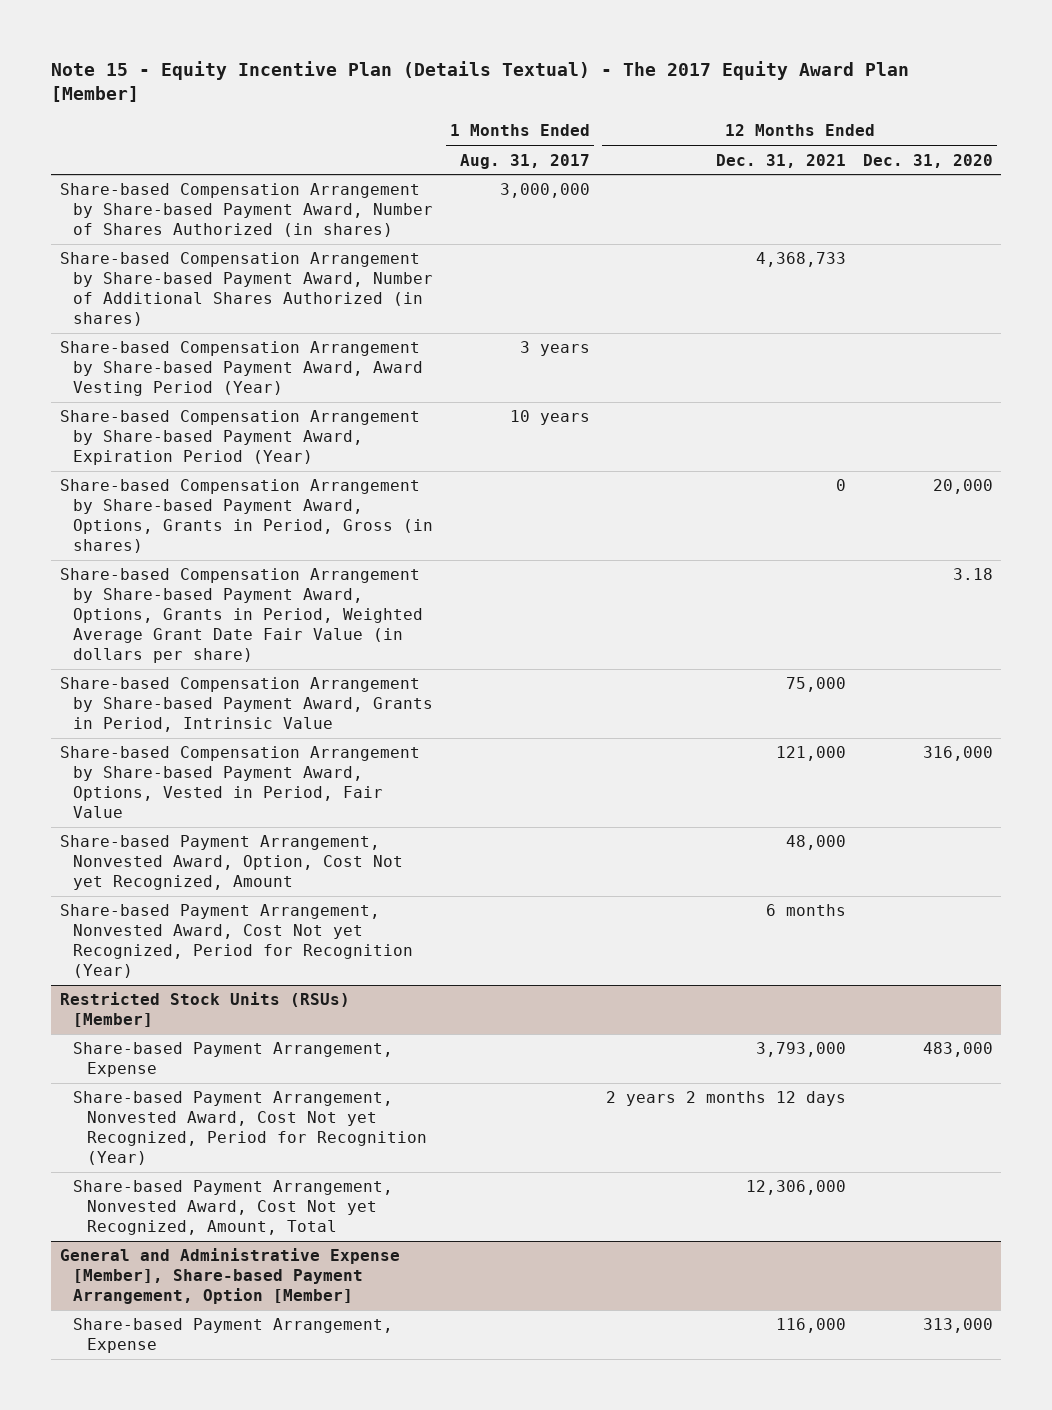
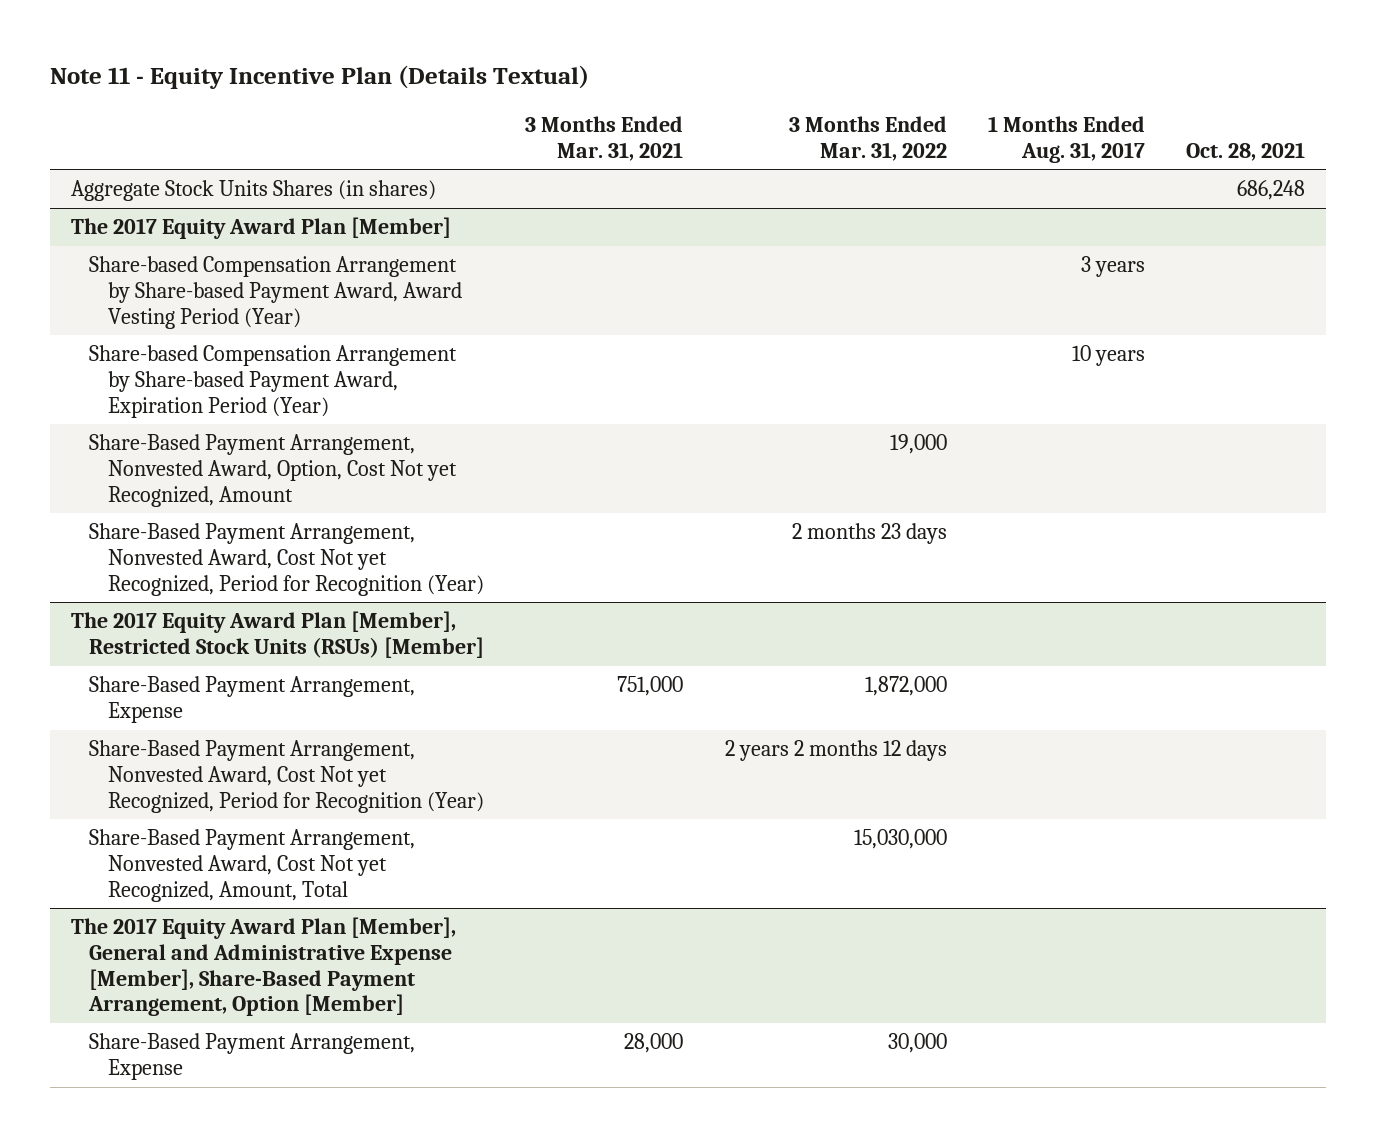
- Note 15 - Equity Incentive Plan (Details Textual) - The 2017 Equity Award Plan [Member]
+ Note 11 - Equity Incentive Plan (Details Textual)
- | 1 Months Ended Aug. 31, 2017 | 12 Months Ended Dec. 31, 2021 | 12 Months Ended Dec. 31, 2020
+ | 3 Months Ended Mar. 31, 2021 | 3 Months Ended Mar. 31, 2022 | 1 Months Ended Aug. 31, 2017 | Oct. 28, 2021
- Share-based Compensation Arrangement by Share-based Payment Award, Number of Shares Authorized (in shares) | 3,000,000 | |
- Share-based Compensation Arrangement by Share-based Payment Award, Number of Additional Shares Authorized (in shares) | | 4,368,733 |
- Share-based Compensation Arrangement by Share-based Payment Award, Award Vesting Period (Year) | 3 years | |
- Share-based Compensation Arrangement by Share-based Payment Award, Expiration Period (Year) | 10 years | |
- Share-based Compensation Arrangement by Share-based Payment Award, Options, Grants in Period, Gross (in shares) | | 0 | 20,000
- Share-based Compensation Arrangement by Share-based Payment Award, Options, Grants in Period, Weighted Average Grant Date Fair Value (in dollars per share) | | | 3.18
- Share-based Compensation Arrangement by Share-based Payment Award, Grants in Period, Intrinsic Value | | 75,000 |
- Share-based Compensation Arrangement by Share-based Payment Award, Options, Vested in Period, Fair Value | | 121,000 | 316,000
- Share-based Payment Arrangement, Nonvested Award, Option, Cost Not yet Recognized, Amount | | 48,000 |
- Share-based Payment Arrangement, Nonvested Award, Cost Not yet Recognized, Period for Recognition (Year) | | 6 months |
- Restricted Stock Units (RSUs) [Member]
- Share-based Payment Arrangement, Expense | | 3,793,000 | 483,000
- Share-based Payment Arrangement, Nonvested Award, Cost Not yet Recognized, Period for Recognition (Year) | | 2 years 2 months 12 days |
- Share-based Payment Arrangement, Nonvested Award, Cost Not yet Recognized, Amount, Total | | 12,306,000 |
- General and Administrative Expense [Member], Share-based Payment Arrangement, Option [Member]
- Share-based Payment Arrangement, Expense | | 116,000 | 313,000
+ Aggregate Stock Units Shares (in shares) | | | | 686,248
+ The 2017 Equity Award Plan [Member]
+ Share-based Compensation Arrangement by Share-based Payment Award, Award Vesting Period (Year) | | | 3 years |
+ Share-based Compensation Arrangement by Share-based Payment Award, Expiration Period (Year) | | | 10 years |
+ Share-Based Payment Arrangement, Nonvested Award, Option, Cost Not yet Recognized, Amount | | 19,000 | |
+ Share-Based Payment Arrangement, Nonvested Award, Cost Not yet Recognized, Period for Recognition (Year) | | 2 months 23 days | |
+ The 2017 Equity Award Plan [Member], Restricted Stock Units (RSUs) [Member]
+ Share-Based Payment Arrangement, Expense | 751,000 | 1,872,000 | |
+ Share-Based Payment Arrangement, Nonvested Award, Cost Not yet Recognized, Period for Recognition (Year) | | 2 years 2 months 12 days | |
+ Share-Based Payment Arrangement, Nonvested Award, Cost Not yet Recognized, Amount, Total | | 15,030,000 | |
+ The 2017 Equity Award Plan [Member], General and Administrative Expense [Member], Share-Based Payment Arrangement, Option [Member]
+ Share-Based Payment Arrangement, Expense | 28,000 | 30,000 | |

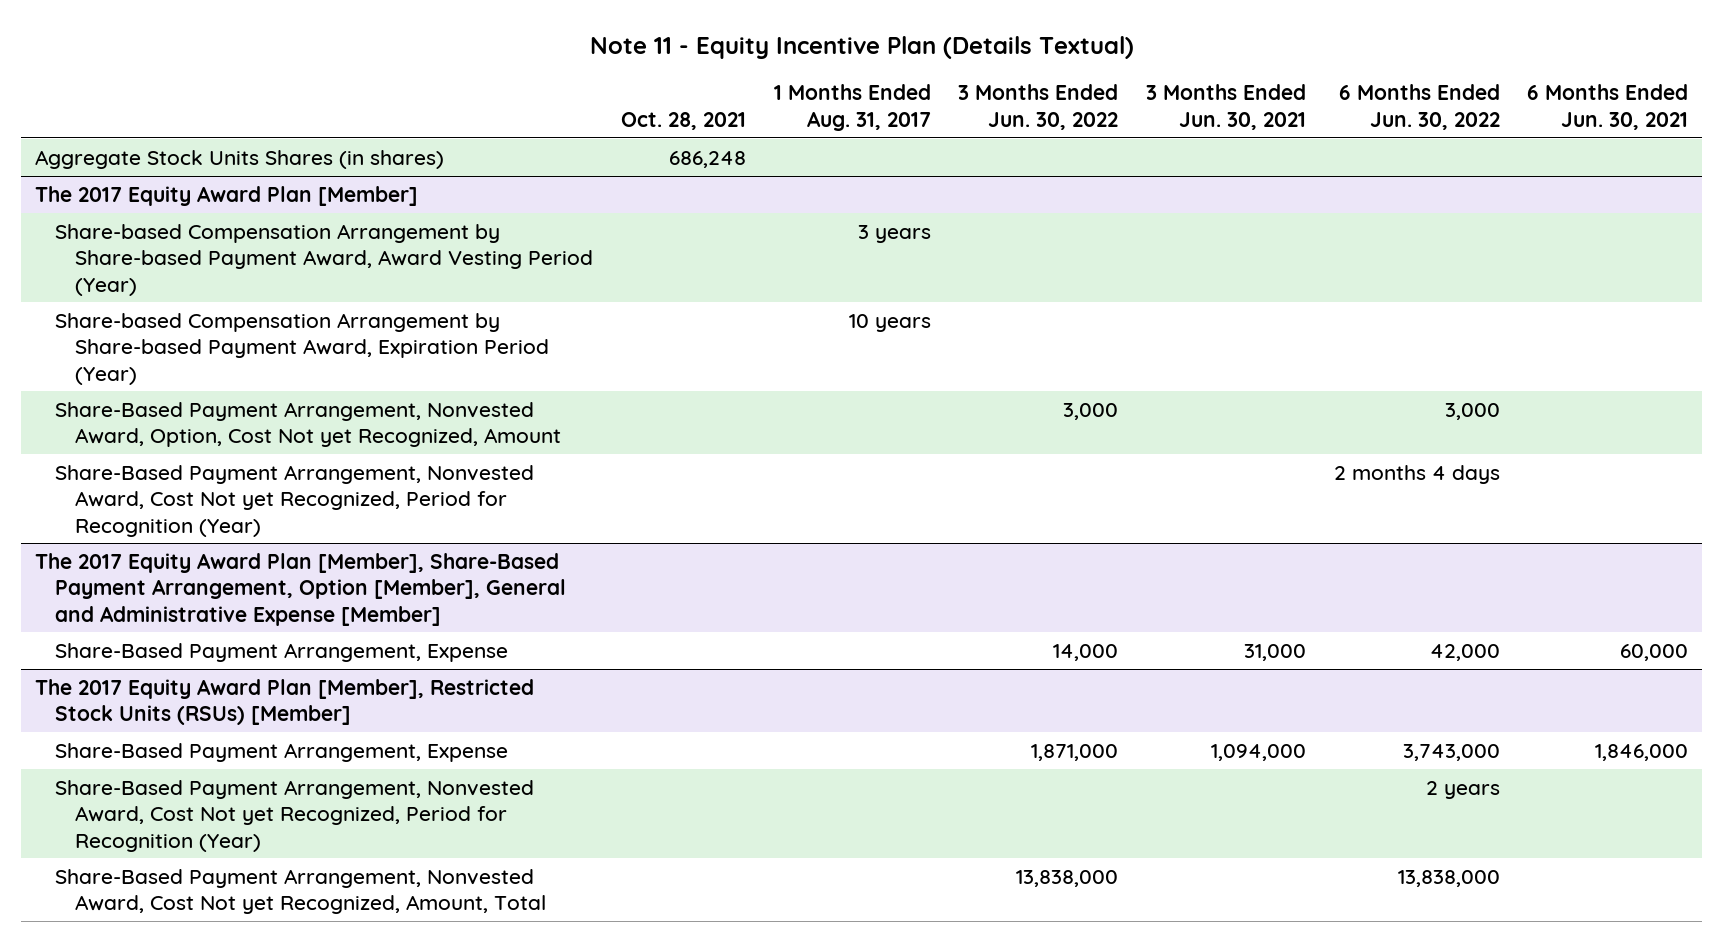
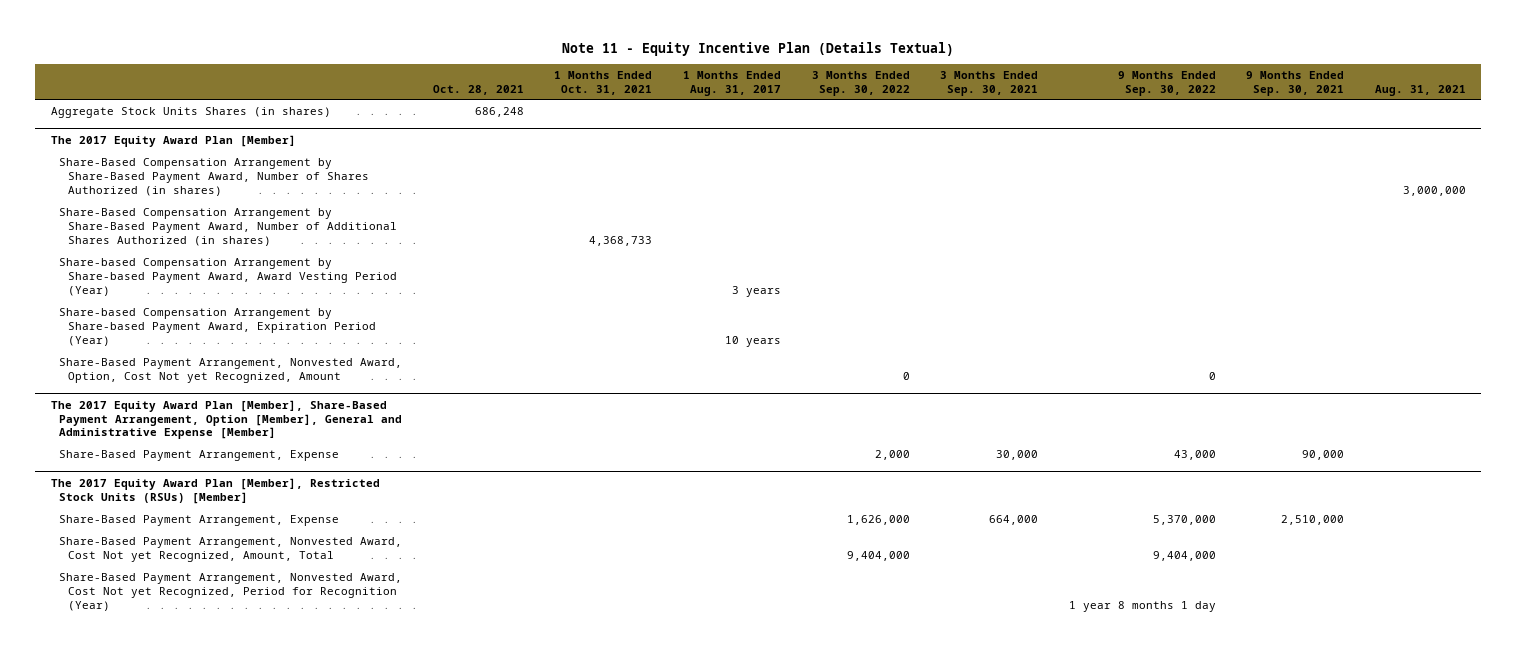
- | Oct. 28, 2021 | 1 Months Ended Aug. 31, 2017 | 3 Months Ended Jun. 30, 2022 | 3 Months Ended Jun. 30, 2021 | 6 Months Ended Jun. 30, 2022 | 6 Months Ended Jun. 30, 2021
+ | Oct. 28, 2021 | 1 Months Ended Oct. 31, 2021 | 1 Months Ended Aug. 31, 2017 | 3 Months Ended Sep. 30, 2022 | 3 Months Ended Sep. 30, 2021 | 9 Months Ended Sep. 30, 2022 | 9 Months Ended Sep. 30, 2021 | Aug. 31, 2021
@ The 2017 Equity Award Plan [Member]
+ Share-Based Compensation Arrangement by Share-Based Payment Award, Number of Shares Authorized (in shares) | | | | | | | | 3,000,000
+ Share-Based Compensation Arrangement by Share-Based Payment Award, Number of Additional Shares Authorized (in shares) | | 4,368,733 | | | | | |
- Share-Based Payment Arrangement, Nonvested Award, Cost Not yet Recognized, Period for Recognition (Year) | | | | | 2 months 4 days |
@ The 2017 Equity Award Plan [Member], Restricted Stock Units (RSUs) [Member]
moved down: Share-Based Payment Arrangement, Nonvested Award, Cost Not yet Recognized, Period for Recognition (Year) | | | | | | 1 year 8 months 1 day | |

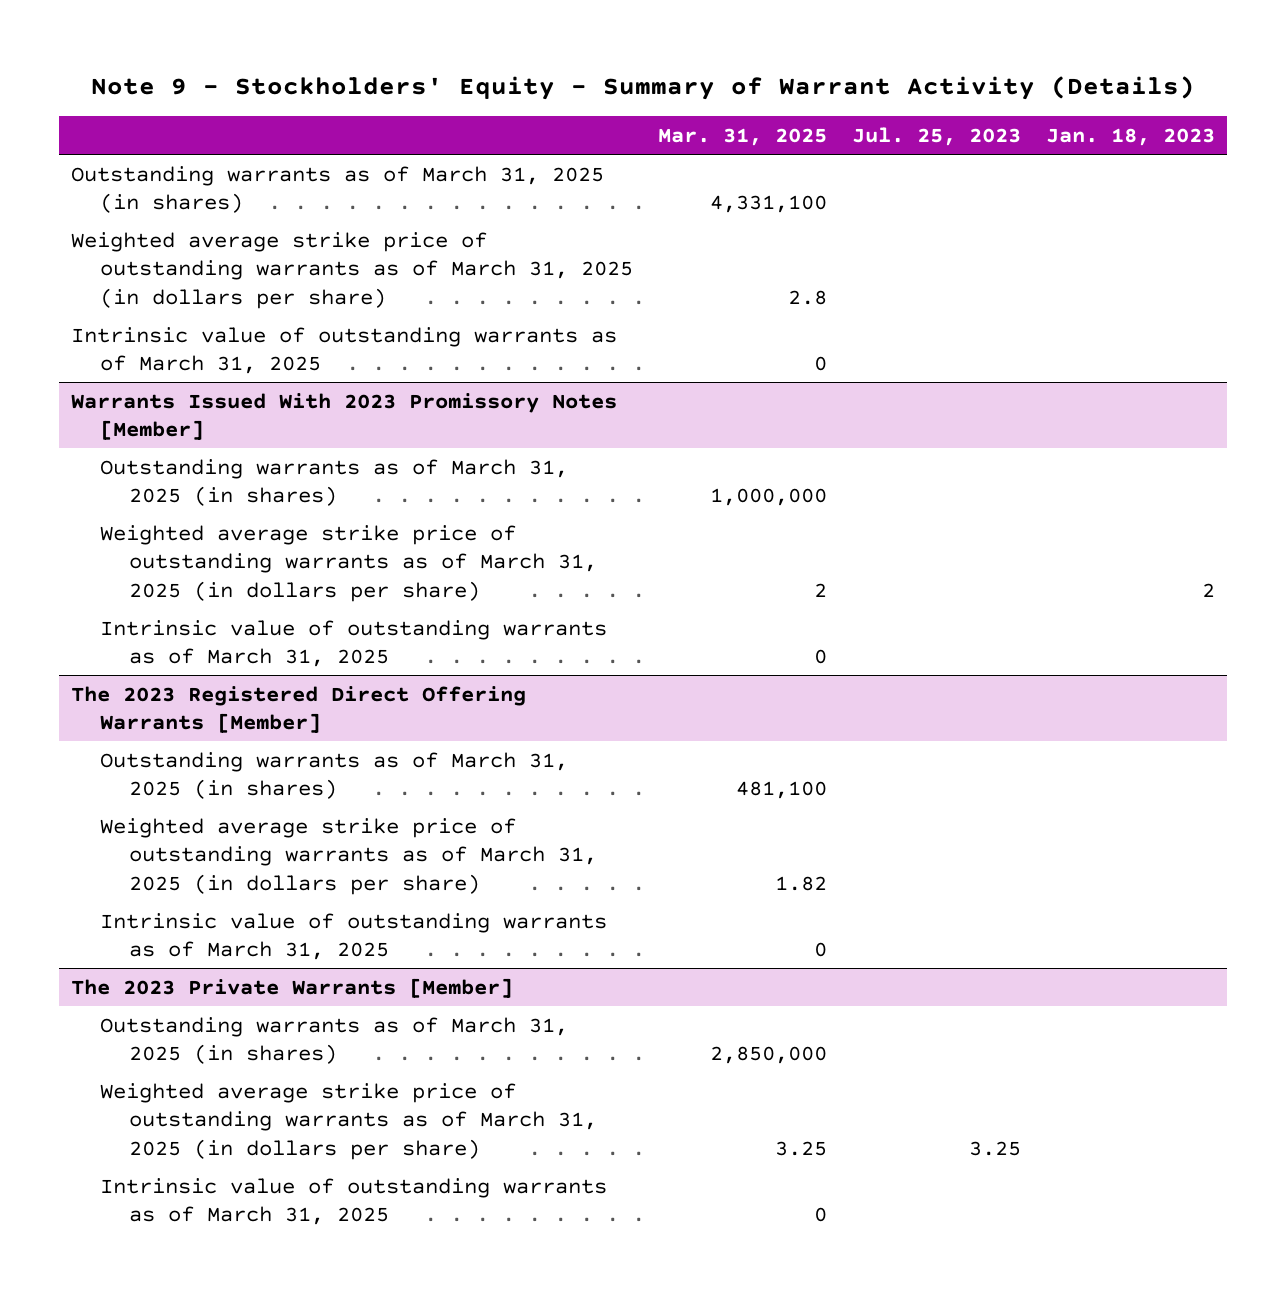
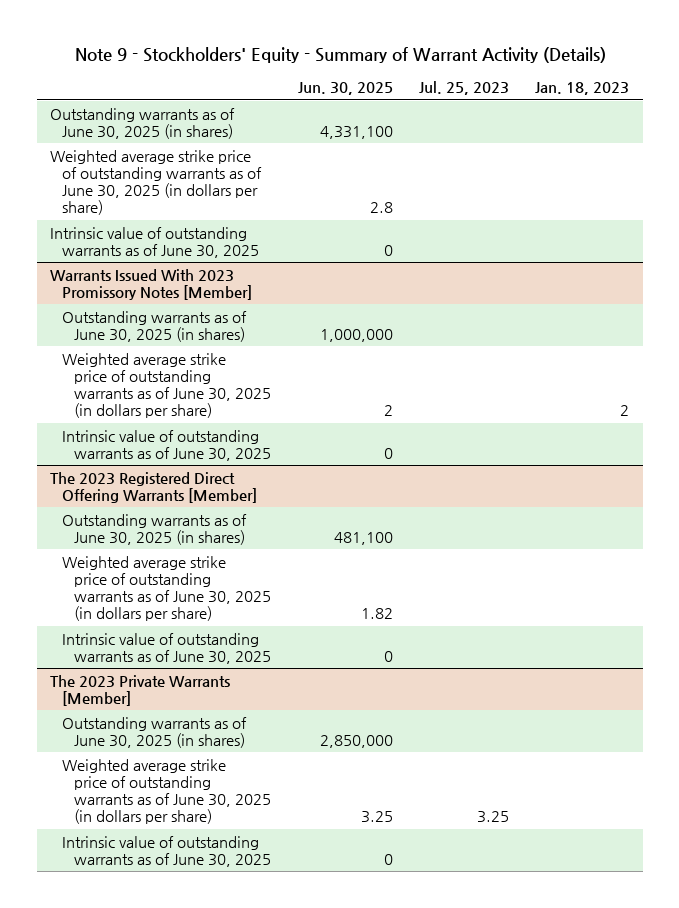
- | Mar. 31, 2025 | Jul. 25, 2023 | Jan. 18, 2023
+ | Jun. 30, 2025 | Jul. 25, 2023 | Jan. 18, 2023
- Outstanding warrants as of March 31, 2025 (in shares) | 4,331,100 | |
- Weighted average strike price of outstanding warrants as of March 31, 2025 (in dollars per share) | 2.8 | |
- Intrinsic value of outstanding warrants as of March 31, 2025 | 0 | |
+ Outstanding warrants as of June 30, 2025 (in shares) | 4,331,100 | |
+ Weighted average strike price of outstanding warrants as of June 30, 2025 (in dollars per share) | 2.8 | |
+ Intrinsic value of outstanding warrants as of June 30, 2025 | 0 | |
@ Warrants Issued With 2023 Promissory Notes [Member]
- Outstanding warrants as of March 31, 2025 (in shares) | 1,000,000 | |
- Weighted average strike price of outstanding warrants as of March 31, 2025 (in dollars per share) | 2 | | 2
- Intrinsic value of outstanding warrants as of March 31, 2025 | 0 | |
+ Outstanding warrants as of June 30, 2025 (in shares) | 1,000,000 | |
+ Weighted average strike price of outstanding warrants as of June 30, 2025 (in dollars per share) | 2 | | 2
+ Intrinsic value of outstanding warrants as of June 30, 2025 | 0 | |
@ The 2023 Registered Direct Offering Warrants [Member]
- Outstanding warrants as of March 31, 2025 (in shares) | 481,100 | |
- Weighted average strike price of outstanding warrants as of March 31, 2025 (in dollars per share) | 1.82 | |
- Intrinsic value of outstanding warrants as of March 31, 2025 | 0 | |
+ Outstanding warrants as of June 30, 2025 (in shares) | 481,100 | |
+ Weighted average strike price of outstanding warrants as of June 30, 2025 (in dollars per share) | 1.82 | |
+ Intrinsic value of outstanding warrants as of June 30, 2025 | 0 | |
@ The 2023 Private Warrants [Member]
- Outstanding warrants as of March 31, 2025 (in shares) | 2,850,000 | |
- Weighted average strike price of outstanding warrants as of March 31, 2025 (in dollars per share) | 3.25 | 3.25 |
- Intrinsic value of outstanding warrants as of March 31, 2025 | 0 | |
+ Outstanding warrants as of June 30, 2025 (in shares) | 2,850,000 | |
+ Weighted average strike price of outstanding warrants as of June 30, 2025 (in dollars per share) | 3.25 | 3.25 |
+ Intrinsic value of outstanding warrants as of June 30, 2025 | 0 | |

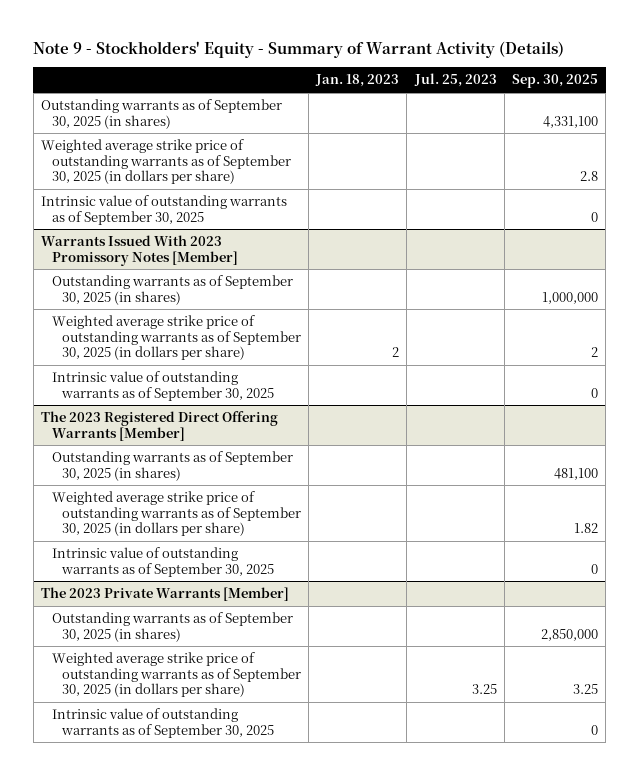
- | Jun. 30, 2025 | Jul. 25, 2023 | Jan. 18, 2023
+ | Jan. 18, 2023 | Jul. 25, 2023 | Sep. 30, 2025
- Outstanding warrants as of June 30, 2025 (in shares) | 4,331,100 | |
- Weighted average strike price of outstanding warrants as of June 30, 2025 (in dollars per share) | 2.8 | |
- Intrinsic value of outstanding warrants as of June 30, 2025 | 0 | |
+ Outstanding warrants as of September 30, 2025 (in shares) | | | 4,331,100
+ Weighted average strike price of outstanding warrants as of September 30, 2025 (in dollars per share) | | | 2.8
+ Intrinsic value of outstanding warrants as of September 30, 2025 | | | 0
@ Warrants Issued With 2023 Promissory Notes [Member]
- Outstanding warrants as of June 30, 2025 (in shares) | 1,000,000 | |
- Weighted average strike price of outstanding warrants as of June 30, 2025 (in dollars per share) | 2 | | 2
- Intrinsic value of outstanding warrants as of June 30, 2025 | 0 | |
+ Outstanding warrants as of September 30, 2025 (in shares) | | | 1,000,000
+ Weighted average strike price of outstanding warrants as of September 30, 2025 (in dollars per share) | 2 | | 2
+ Intrinsic value of outstanding warrants as of September 30, 2025 | | | 0
@ The 2023 Registered Direct Offering Warrants [Member]
- Outstanding warrants as of June 30, 2025 (in shares) | 481,100 | |
- Weighted average strike price of outstanding warrants as of June 30, 2025 (in dollars per share) | 1.82 | |
- Intrinsic value of outstanding warrants as of June 30, 2025 | 0 | |
+ Outstanding warrants as of September 30, 2025 (in shares) | | | 481,100
+ Weighted average strike price of outstanding warrants as of September 30, 2025 (in dollars per share) | | | 1.82
+ Intrinsic value of outstanding warrants as of September 30, 2025 | | | 0
@ The 2023 Private Warrants [Member]
- Outstanding warrants as of June 30, 2025 (in shares) | 2,850,000 | |
- Weighted average strike price of outstanding warrants as of June 30, 2025 (in dollars per share) | 3.25 | 3.25 |
- Intrinsic value of outstanding warrants as of June 30, 2025 | 0 | |
+ Outstanding warrants as of September 30, 2025 (in shares) | | | 2,850,000
+ Weighted average strike price of outstanding warrants as of September 30, 2025 (in dollars per share) | | 3.25 | 3.25
+ Intrinsic value of outstanding warrants as of September 30, 2025 | | | 0

